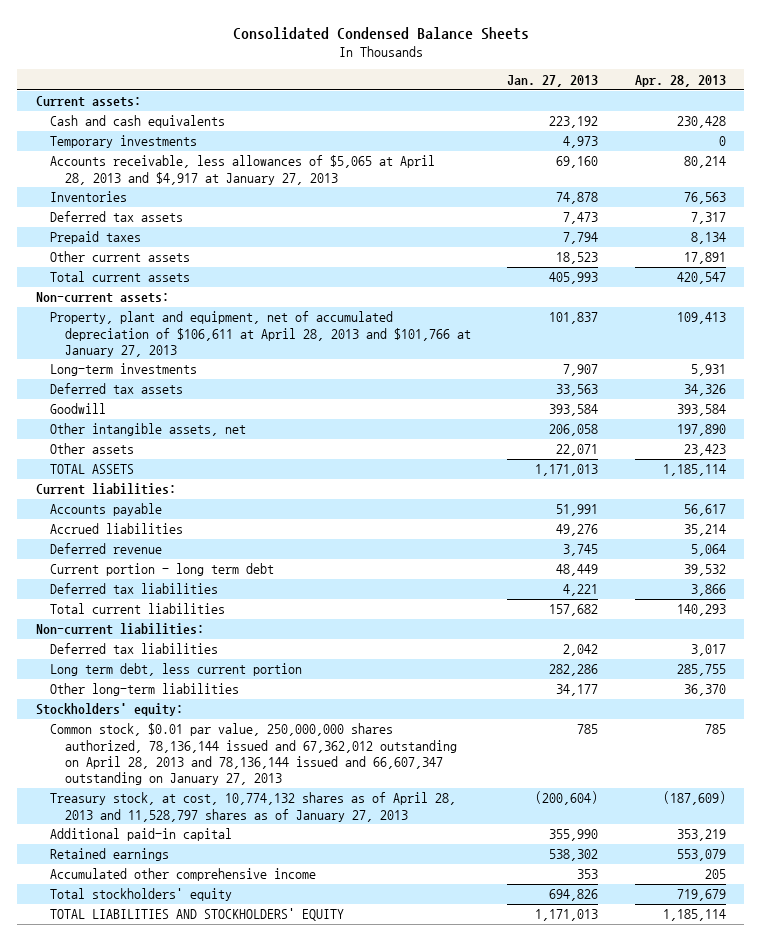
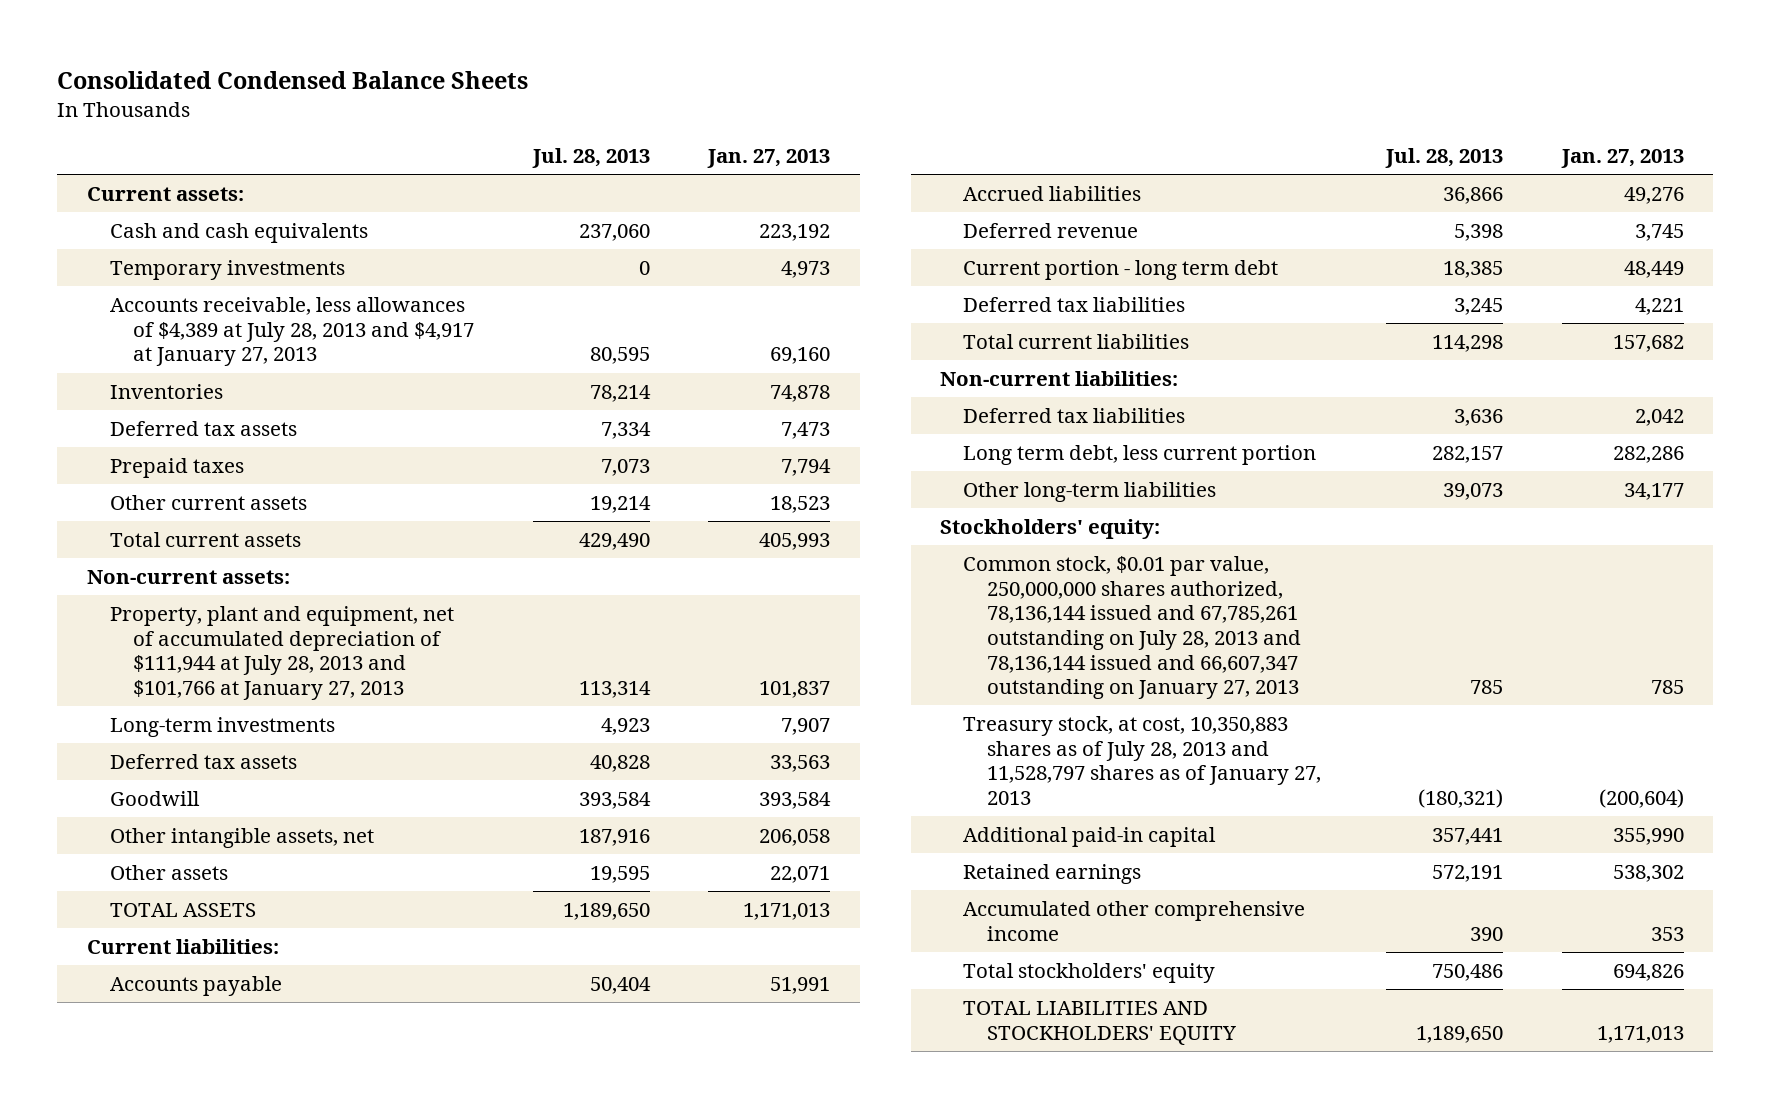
- | Jan. 27, 2013 | Apr. 28, 2013
+ | Jul. 28, 2013 | Jan. 27, 2013
- Accounts receivable, less allowances of $5,065 at April 28, 2013 and $4,917 at January 27, 2013 | 69,160 | 80,214
+ Accounts receivable, less allowances of $4,389 at July 28, 2013 and $4,917 at January 27, 2013 | 80,595 | 69,160
- Property, plant and equipment, net of accumulated depreciation of $106,611 at April 28, 2013 and $101,766 at January 27, 2013 | 101,837 | 109,413
+ Property, plant and equipment, net of accumulated depreciation of $111,944 at July 28, 2013 and $101,766 at January 27, 2013 | 113,314 | 101,837
- Common stock, $0.01 par value, 250,000,000 shares authorized, 78,136,144 issued and 67,362,012 outstanding on April 28, 2013 and 78,136,144 issued and 66,607,347 outstanding on January 27, 2013 | 785 | 785
- Treasury stock, at cost, 10,774,132 shares as of April 28, 2013 and 11,528,797 shares as of January 27, 2013 | (200,604) | (187,609)
+ Common stock, $0.01 par value, 250,000,000 shares authorized, 78,136,144 issued and 67,785,261 outstanding on July 28, 2013 and 78,136,144 issued and 66,607,347 outstanding on January 27, 2013 | 785 | 785
+ Treasury stock, at cost, 10,350,883 shares as of July 28, 2013 and 11,528,797 shares as of January 27, 2013 | (180,321) | (200,604)

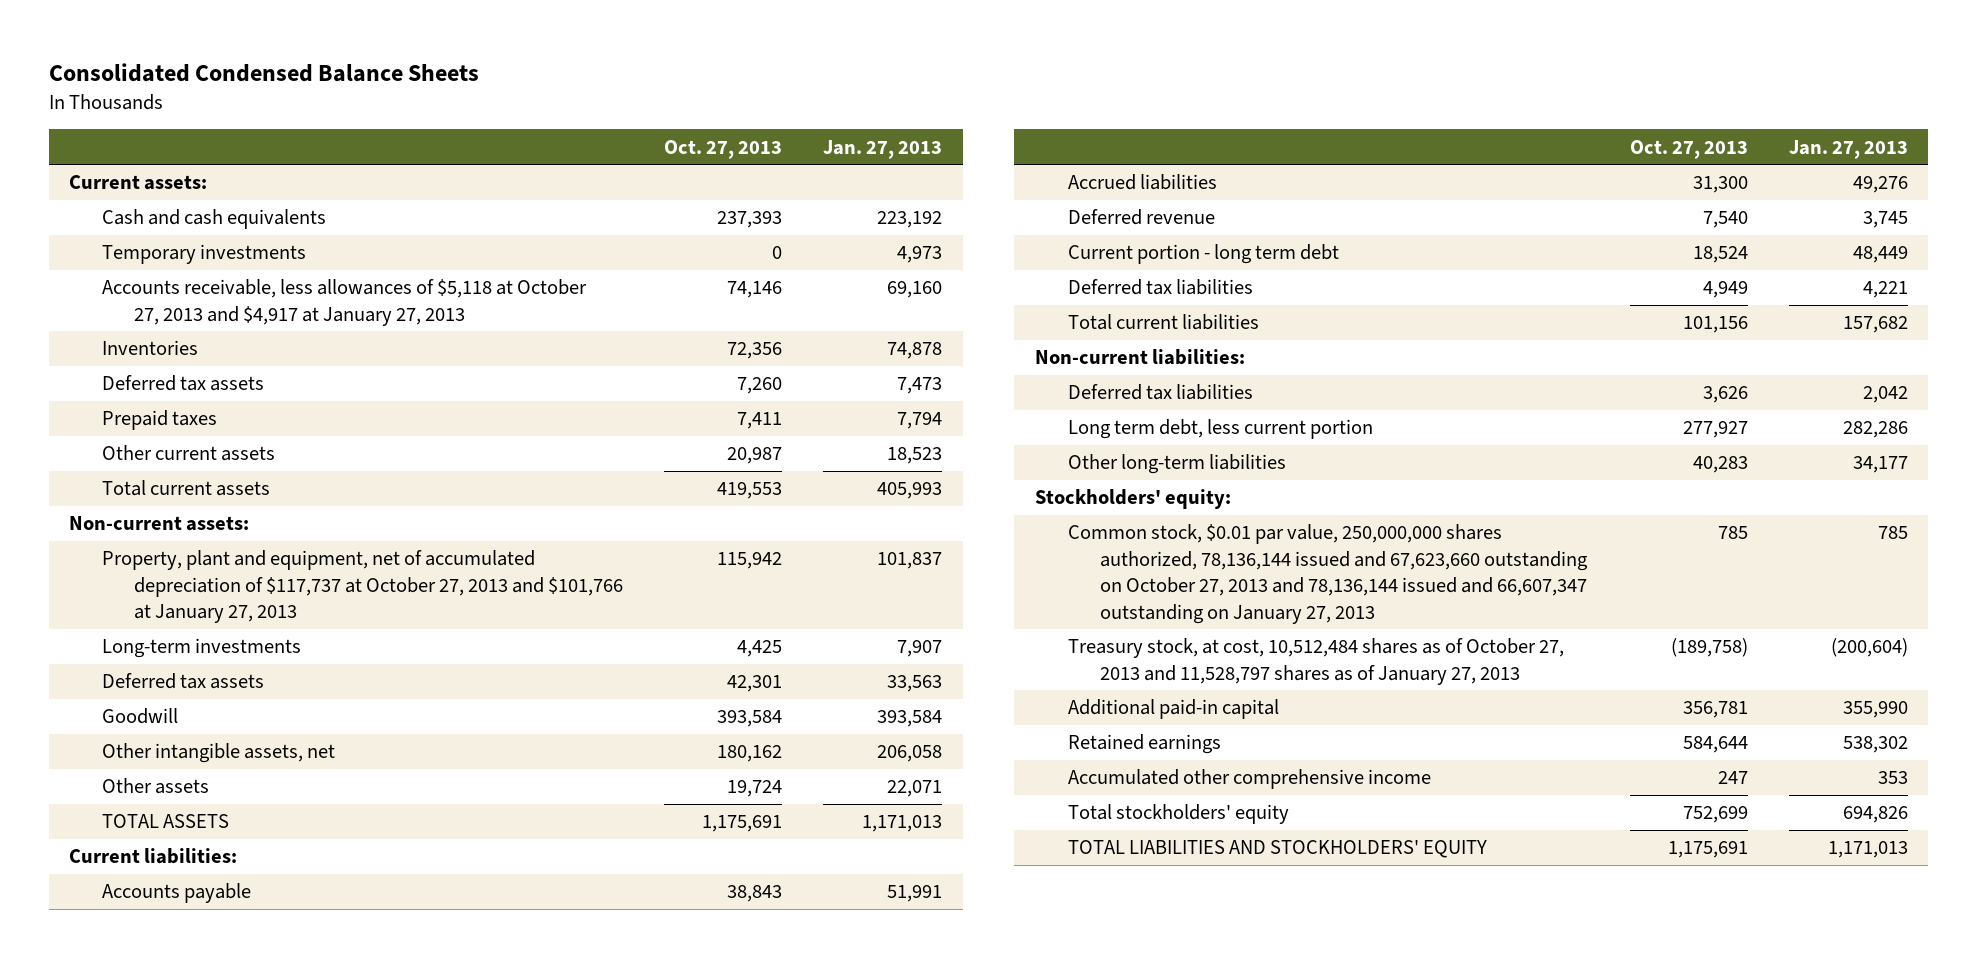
- | Jul. 28, 2013 | Jan. 27, 2013
+ | Oct. 27, 2013 | Jan. 27, 2013
- Accounts receivable, less allowances of $4,389 at July 28, 2013 and $4,917 at January 27, 2013 | 80,595 | 69,160
+ Accounts receivable, less allowances of $5,118 at October 27, 2013 and $4,917 at January 27, 2013 | 74,146 | 69,160
- Property, plant and equipment, net of accumulated depreciation of $111,944 at July 28, 2013 and $101,766 at January 27, 2013 | 113,314 | 101,837
+ Property, plant and equipment, net of accumulated depreciation of $117,737 at October 27, 2013 and $101,766 at January 27, 2013 | 115,942 | 101,837
- Common stock, $0.01 par value, 250,000,000 shares authorized, 78,136,144 issued and 67,785,261 outstanding on July 28, 2013 and 78,136,144 issued and 66,607,347 outstanding on January 27, 2013 | 785 | 785
- Treasury stock, at cost, 10,350,883 shares as of July 28, 2013 and 11,528,797 shares as of January 27, 2013 | (180,321) | (200,604)
+ Common stock, $0.01 par value, 250,000,000 shares authorized, 78,136,144 issued and 67,623,660 outstanding on October 27, 2013 and 78,136,144 issued and 66,607,347 outstanding on January 27, 2013 | 785 | 785
+ Treasury stock, at cost, 10,512,484 shares as of October 27, 2013 and 11,528,797 shares as of January 27, 2013 | (189,758) | (200,604)

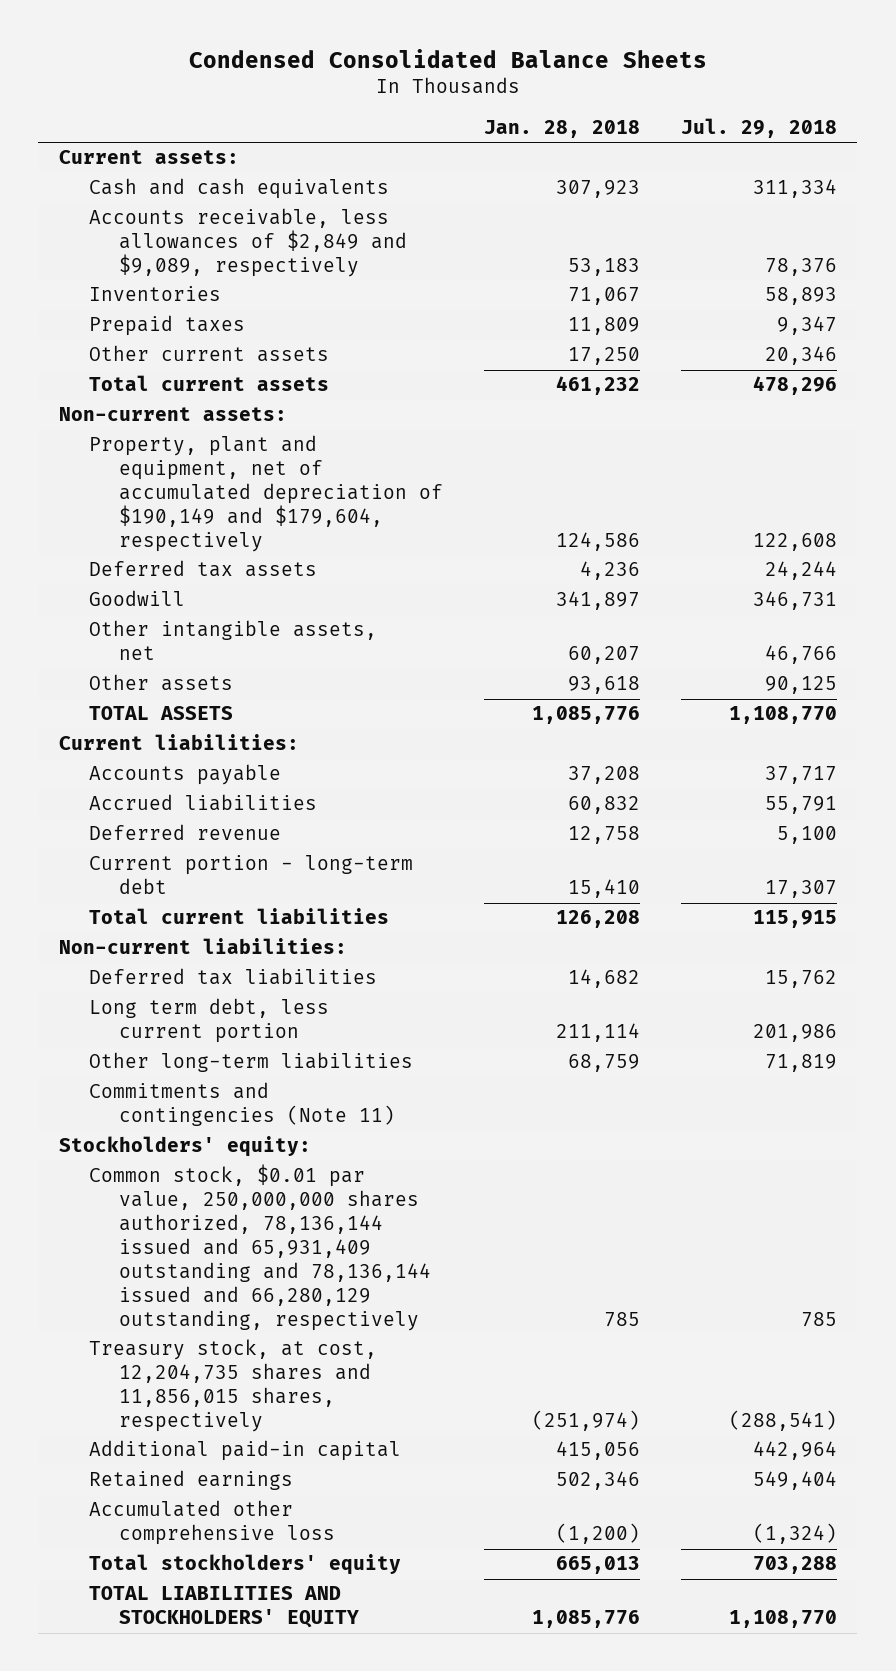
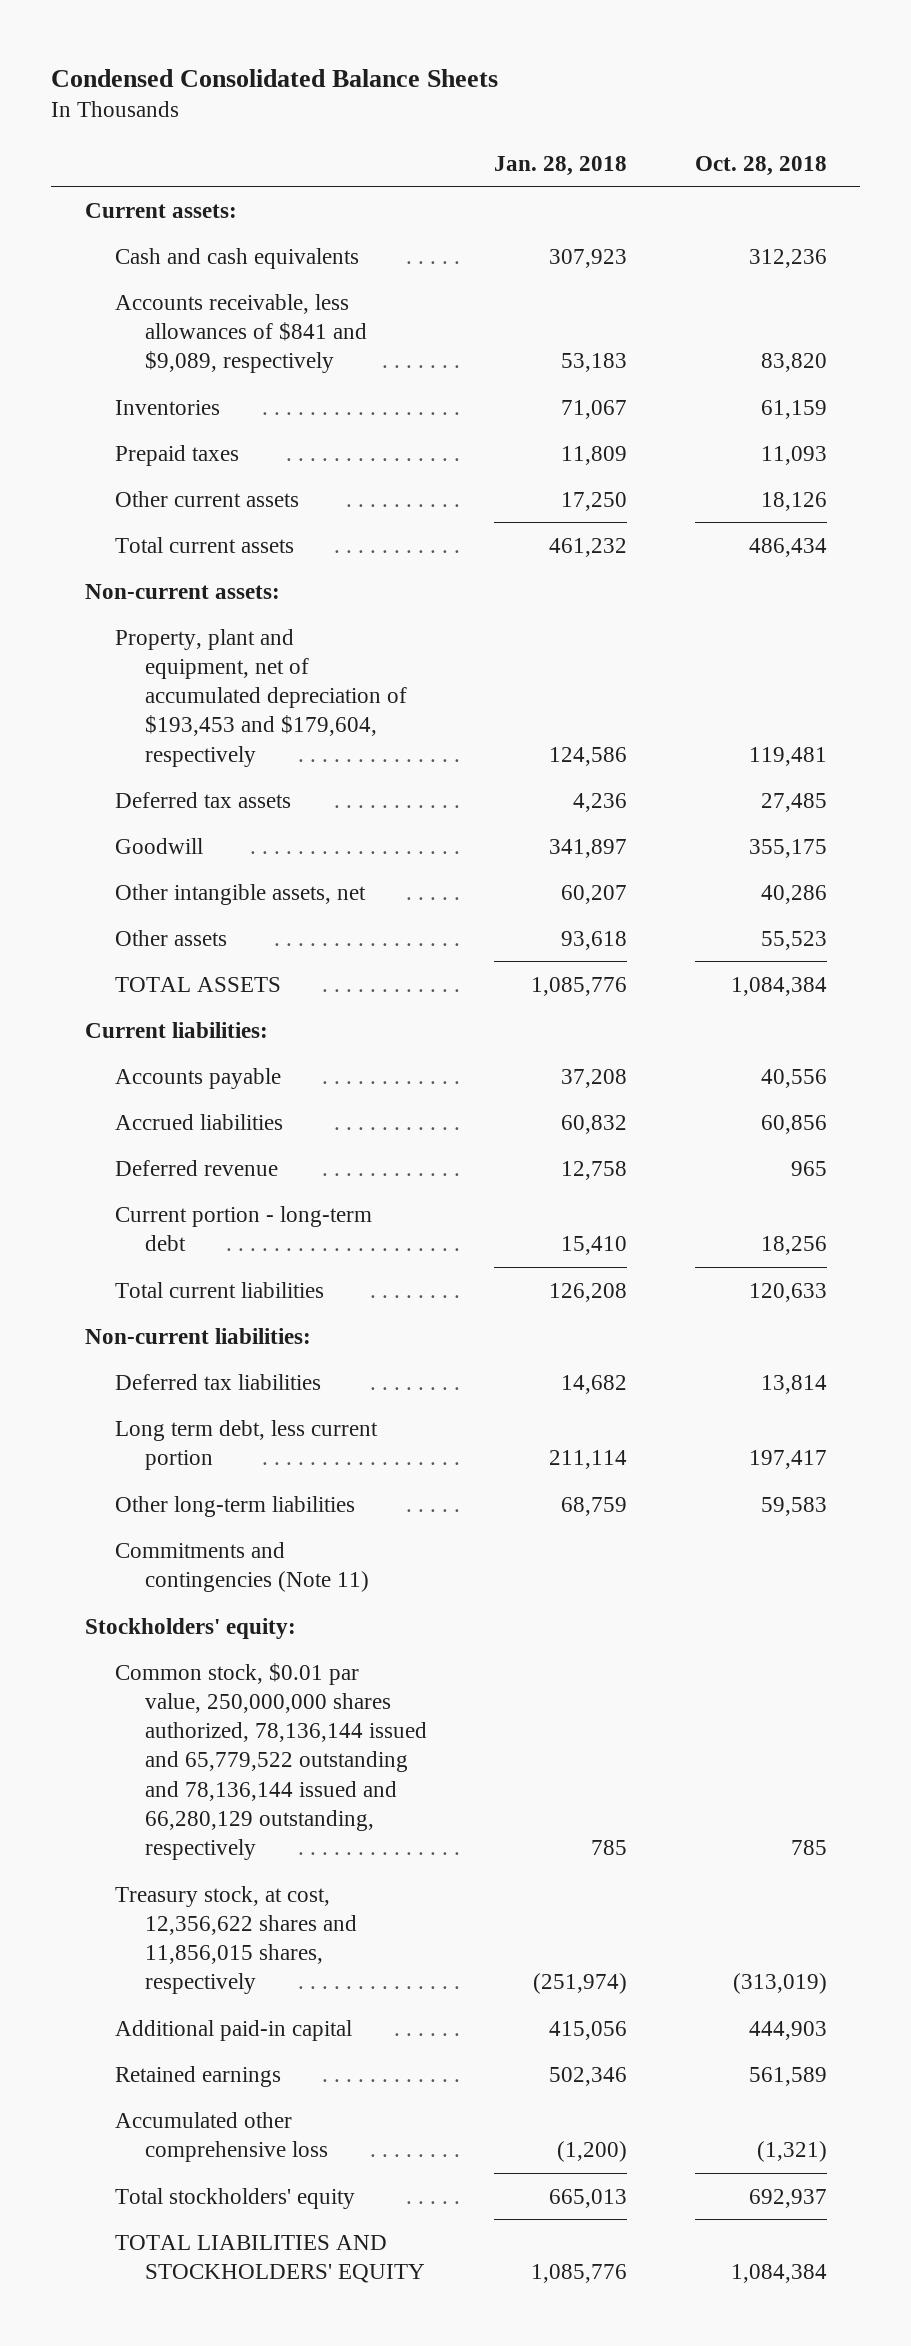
- | Jan. 28, 2018 | Jul. 29, 2018
+ | Jan. 28, 2018 | Oct. 28, 2018
- Accounts receivable, less allowances of $2,849 and $9,089, respectively | 53,183 | 78,376
+ Accounts receivable, less allowances of $841 and $9,089, respectively | 53,183 | 83,820
- Property, plant and equipment, net of accumulated depreciation of $190,149 and $179,604, respectively | 124,586 | 122,608
+ Property, plant and equipment, net of accumulated depreciation of $193,453 and $179,604, respectively | 124,586 | 119,481
- Common stock, $0.01 par value, 250,000,000 shares authorized, 78,136,144 issued and 65,931,409 outstanding and 78,136,144 issued and 66,280,129 outstanding, respectively | 785 | 785
- Treasury stock, at cost, 12,204,735 shares and 11,856,015 shares, respectively | (251,974) | (288,541)
+ Common stock, $0.01 par value, 250,000,000 shares authorized, 78,136,144 issued and 65,779,522 outstanding and 78,136,144 issued and 66,280,129 outstanding, respectively | 785 | 785
+ Treasury stock, at cost, 12,356,622 shares and 11,856,015 shares, respectively | (251,974) | (313,019)

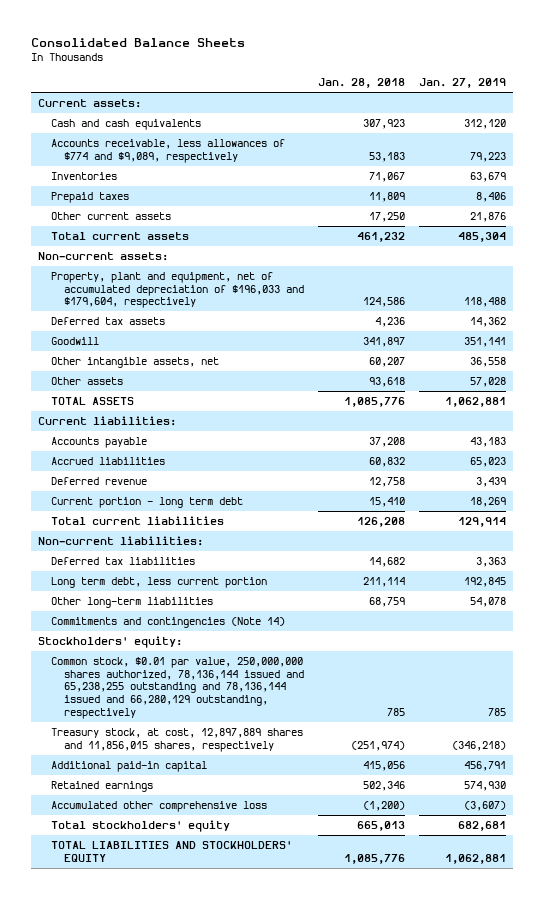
- Condensed Consolidated Balance Sheets
+ Consolidated Balance Sheets
- | Jan. 28, 2018 | Oct. 28, 2018
+ | Jan. 28, 2018 | Jan. 27, 2019
- Accounts receivable, less allowances of $841 and $9,089, respectively | 53,183 | 83,820
+ Accounts receivable, less allowances of $774 and $9,089, respectively | 53,183 | 79,223
- Property, plant and equipment, net of accumulated depreciation of $193,453 and $179,604, respectively | 124,586 | 119,481
+ Property, plant and equipment, net of accumulated depreciation of $196,033 and $179,604, respectively | 124,586 | 118,488
- Current portion - long-term debt | 15,410 | 18,256
+ Current portion - long term debt | 15,410 | 18,269
- Commitments and contingencies (Note 11)
+ Commitments and contingencies (Note 14)
- Common stock, $0.01 par value, 250,000,000 shares authorized, 78,136,144 issued and 65,779,522 outstanding and 78,136,144 issued and 66,280,129 outstanding, respectively | 785 | 785
- Treasury stock, at cost, 12,356,622 shares and 11,856,015 shares, respectively | (251,974) | (313,019)
+ Common stock, $0.01 par value, 250,000,000 shares authorized, 78,136,144 issued and 65,238,255 outstanding and 78,136,144 issued and 66,280,129 outstanding, respectively | 785 | 785
+ Treasury stock, at cost, 12,897,889 shares and 11,856,015 shares, respectively | (251,974) | (346,218)

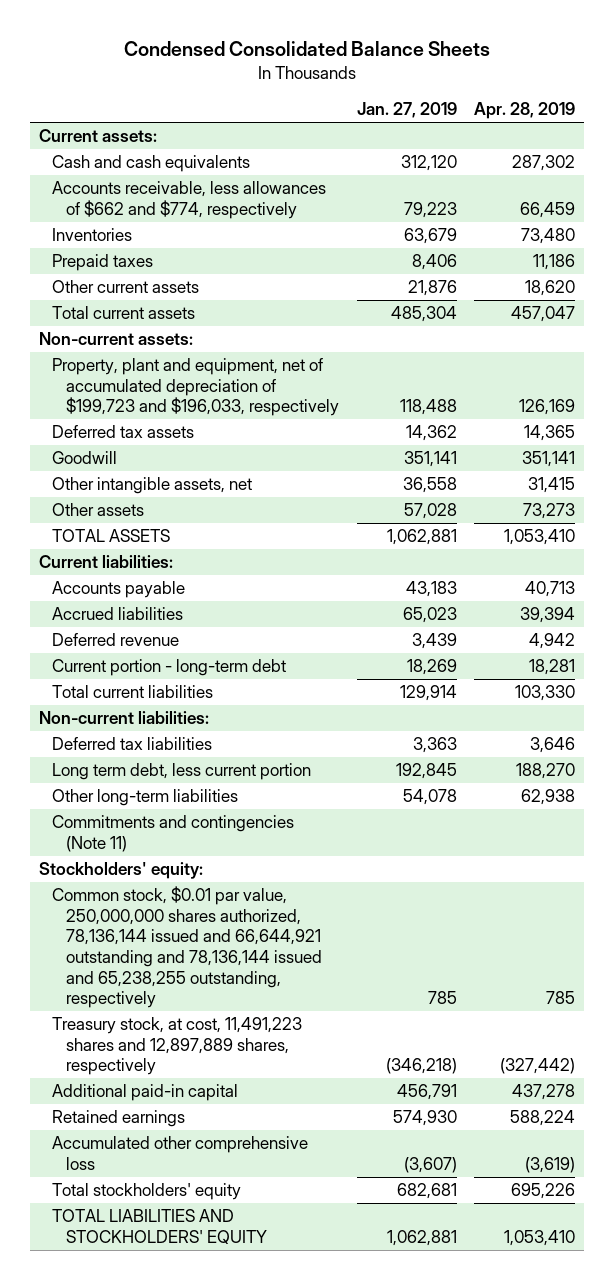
- Consolidated Balance Sheets
+ Condensed Consolidated Balance Sheets
- | Jan. 28, 2018 | Jan. 27, 2019
+ | Jan. 27, 2019 | Apr. 28, 2019
- Accounts receivable, less allowances of $774 and $9,089, respectively | 53,183 | 79,223
+ Accounts receivable, less allowances of $662 and $774, respectively | 79,223 | 66,459
- Property, plant and equipment, net of accumulated depreciation of $196,033 and $179,604, respectively | 124,586 | 118,488
+ Property, plant and equipment, net of accumulated depreciation of $199,723 and $196,033, respectively | 118,488 | 126,169
- Current portion - long term debt | 15,410 | 18,269
+ Current portion - long-term debt | 18,269 | 18,281
- Commitments and contingencies (Note 14)
+ Commitments and contingencies (Note 11)
- Common stock, $0.01 par value, 250,000,000 shares authorized, 78,136,144 issued and 65,238,255 outstanding and 78,136,144 issued and 66,280,129 outstanding, respectively | 785 | 785
- Treasury stock, at cost, 12,897,889 shares and 11,856,015 shares, respectively | (251,974) | (346,218)
+ Common stock, $0.01 par value, 250,000,000 shares authorized, 78,136,144 issued and 66,644,921 outstanding and 78,136,144 issued and 65,238,255 outstanding, respectively | 785 | 785
+ Treasury stock, at cost, 11,491,223 shares and 12,897,889 shares, respectively | (346,218) | (327,442)

